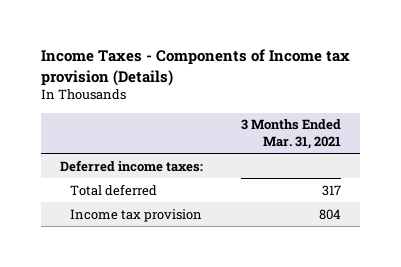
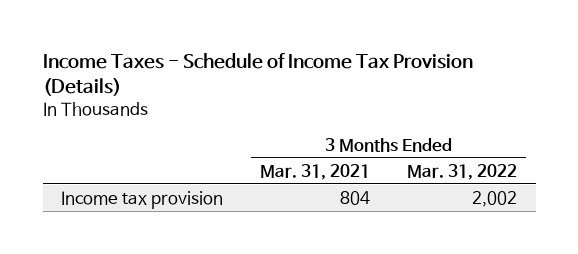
- Income Taxes - Components of Income tax provision (Details)
+ Income Taxes - Schedule of Income Tax Provision (Details)
- | 3 Months Ended Mar. 31, 2021
+ | 3 Months Ended Mar. 31, 2021 | 3 Months Ended Mar. 31, 2022
- Deferred income taxes:
- Total deferred | 317

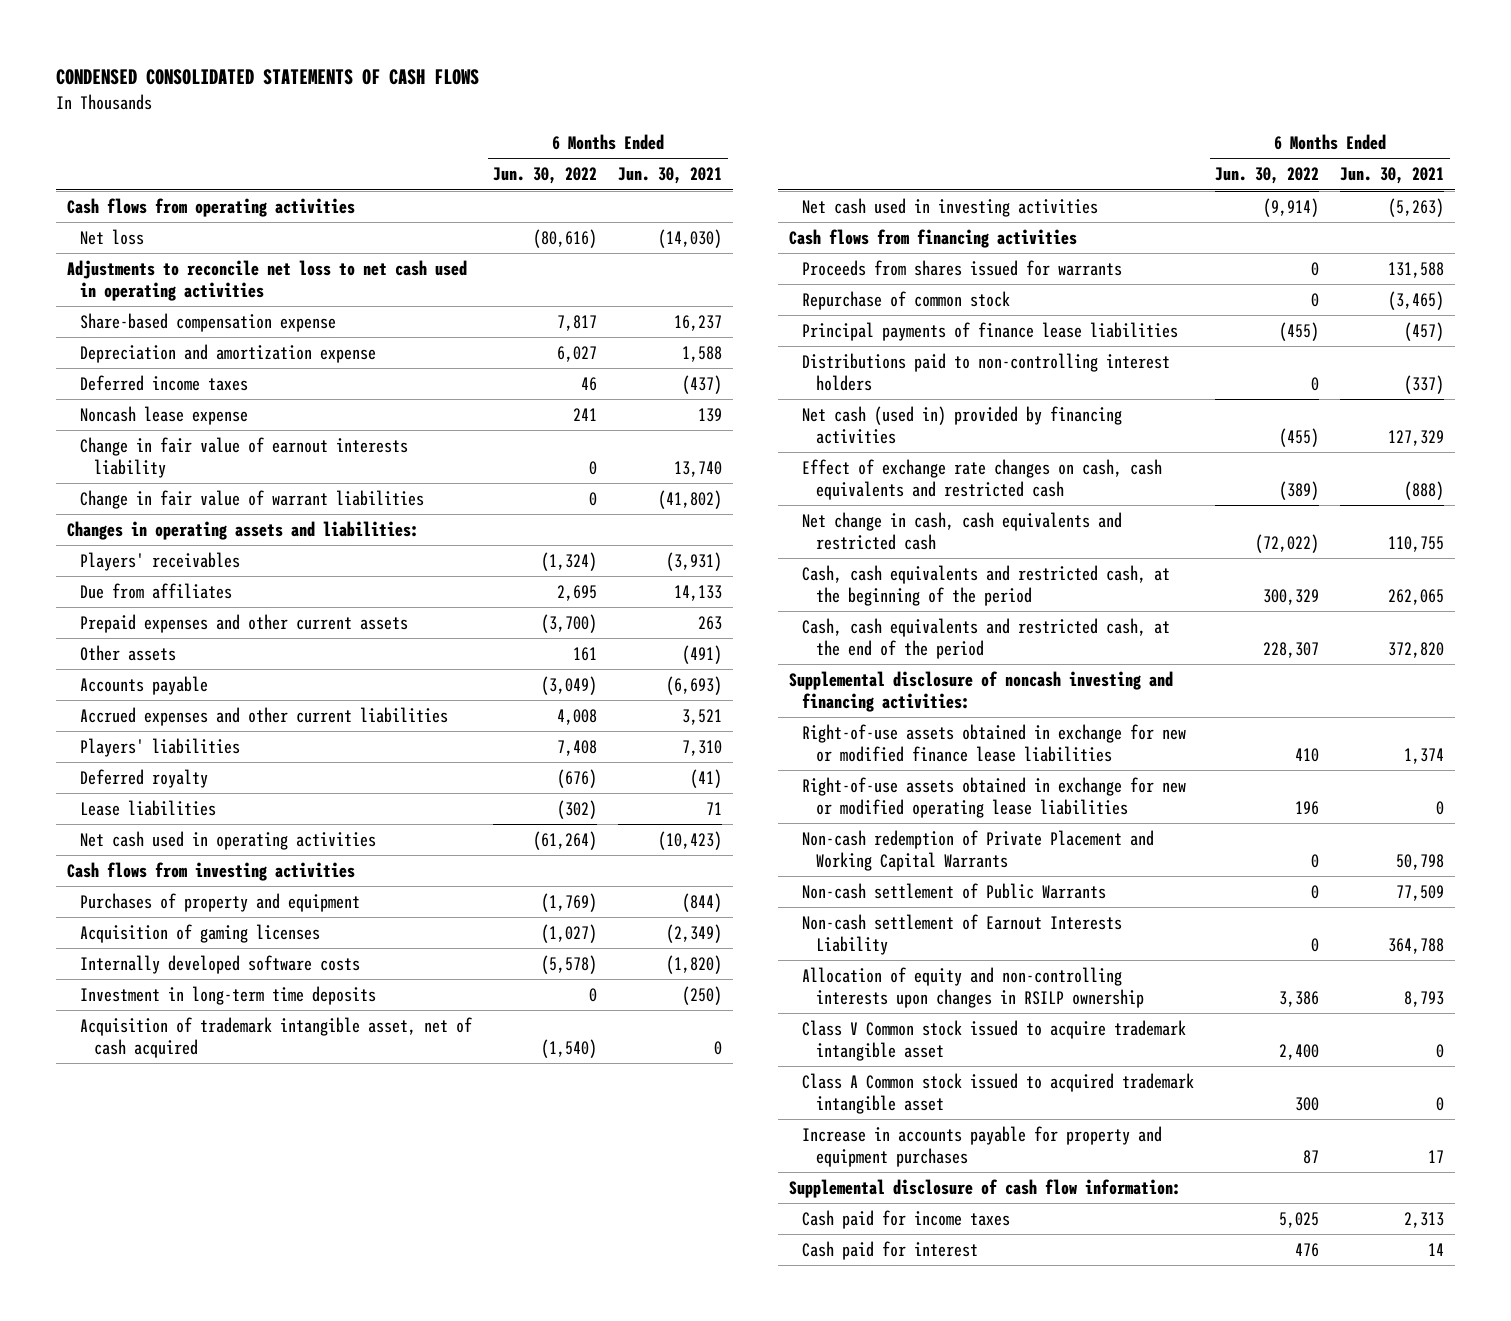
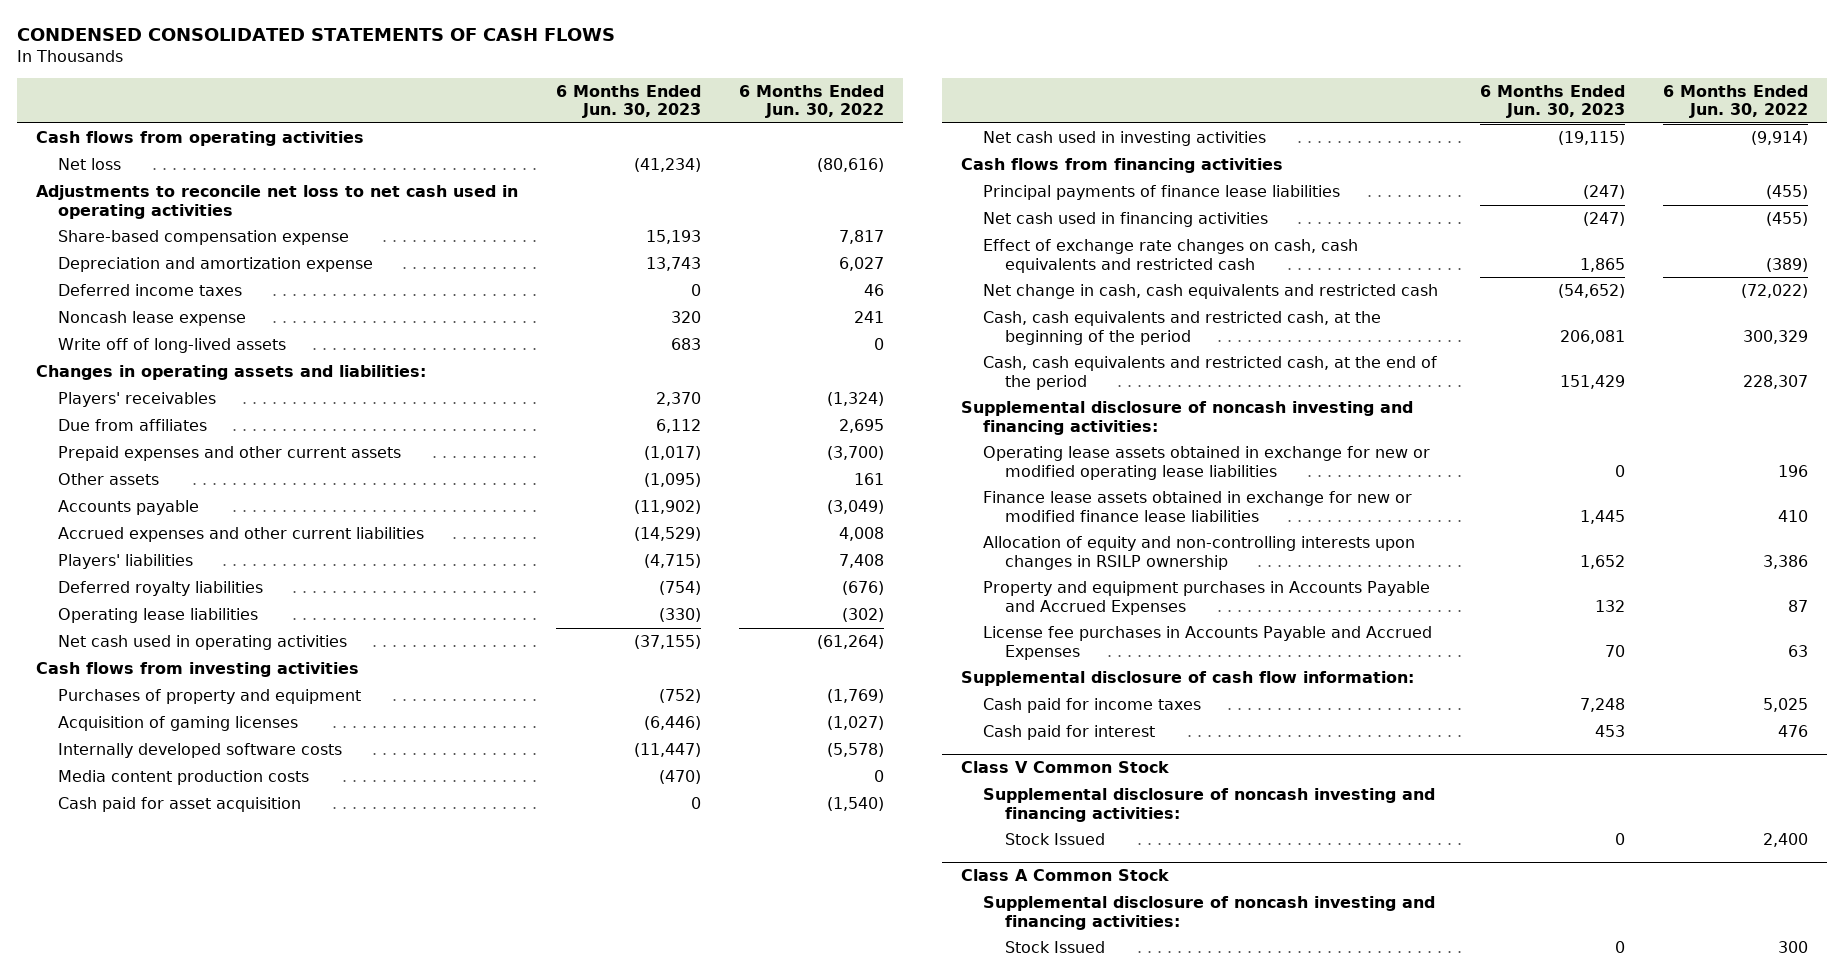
- | 6 Months Ended Jun. 30, 2022 | 6 Months Ended Jun. 30, 2021
+ | 6 Months Ended Jun. 30, 2023 | 6 Months Ended Jun. 30, 2022
- Change in fair value of earnout interests liability | 0 | 13,740
- Change in fair value of warrant liabilities | 0 | (41,802)
+ Write off of long-lived assets | 683 | 0
- Deferred royalty | (676) | (41)
- Lease liabilities | (302) | 71
+ Deferred royalty liabilities | (754) | (676)
+ Operating lease liabilities | (330) | (302)
- Investment in long-term time deposits | 0 | (250)
- Acquisition of trademark intangible asset, net of cash acquired | (1,540) | 0
+ Media content production costs | (470) | 0
+ Cash paid for asset acquisition | 0 | (1,540)
- Proceeds from shares issued for warrants | 0 | 131,588
- Repurchase of common stock | 0 | (3,465)
- Distributions paid to non-controlling interest holders | 0 | (337)
- Net cash (used in) provided by financing activities | (455) | 127,329
+ Net cash used in financing activities | (247) | (455)
- Right-of-use assets obtained in exchange for new or modified finance lease liabilities | 410 | 1,374
- Right-of-use assets obtained in exchange for new or modified operating lease liabilities | 196 | 0
- Non-cash redemption of Private Placement and Working Capital Warrants | 0 | 50,798
- Non-cash settlement of Public Warrants | 0 | 77,509
- Non-cash settlement of Earnout Interests Liability | 0 | 364,788
+ Operating lease assets obtained in exchange for new or modified operating lease liabilities | 0 | 196
+ Finance lease assets obtained in exchange for new or modified finance lease liabilities | 1,445 | 410
- Class V Common stock issued to acquire trademark intangible asset | 2,400 | 0
- Class A Common stock issued to acquired trademark intangible asset | 300 | 0
- Increase in accounts payable for property and equipment purchases | 87 | 17
+ Property and equipment purchases in Accounts Payable and Accrued Expenses | 132 | 87
+ License fee purchases in Accounts Payable and Accrued Expenses | 70 | 63
+ Class V Common Stock
+ Supplemental disclosure of noncash investing and financing activities:
+ Stock Issued | 0 | 2,400
+ Class A Common Stock
+ Supplemental disclosure of noncash investing and financing activities:
+ Stock Issued | 0 | 300

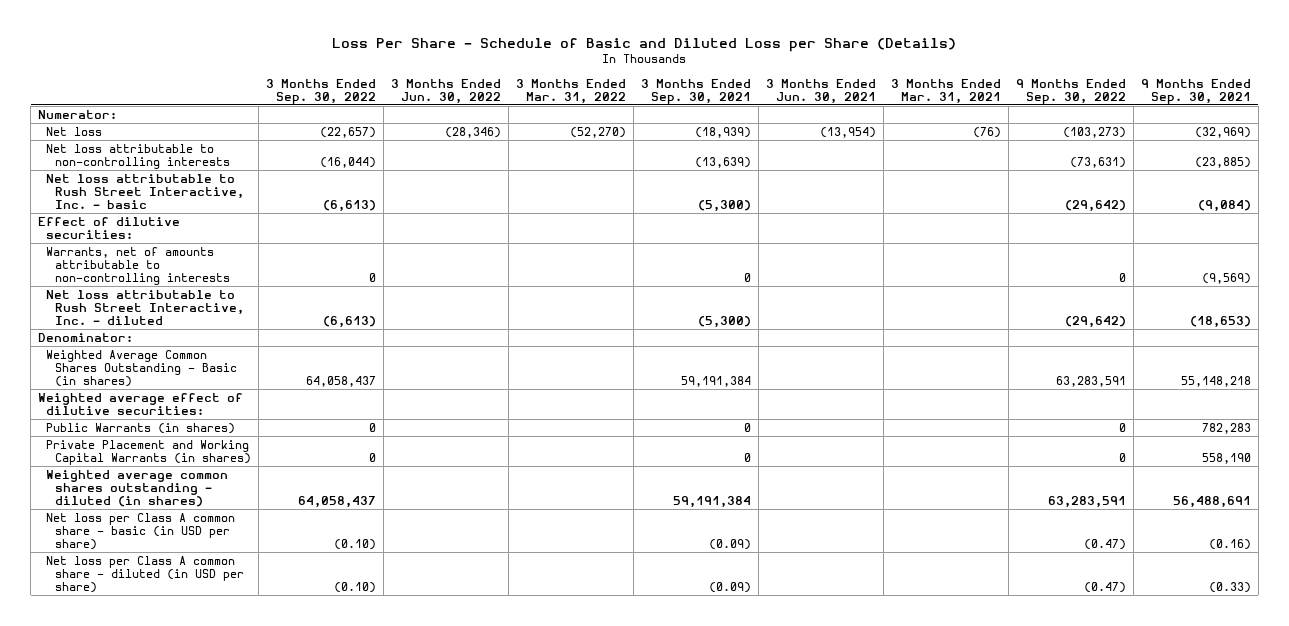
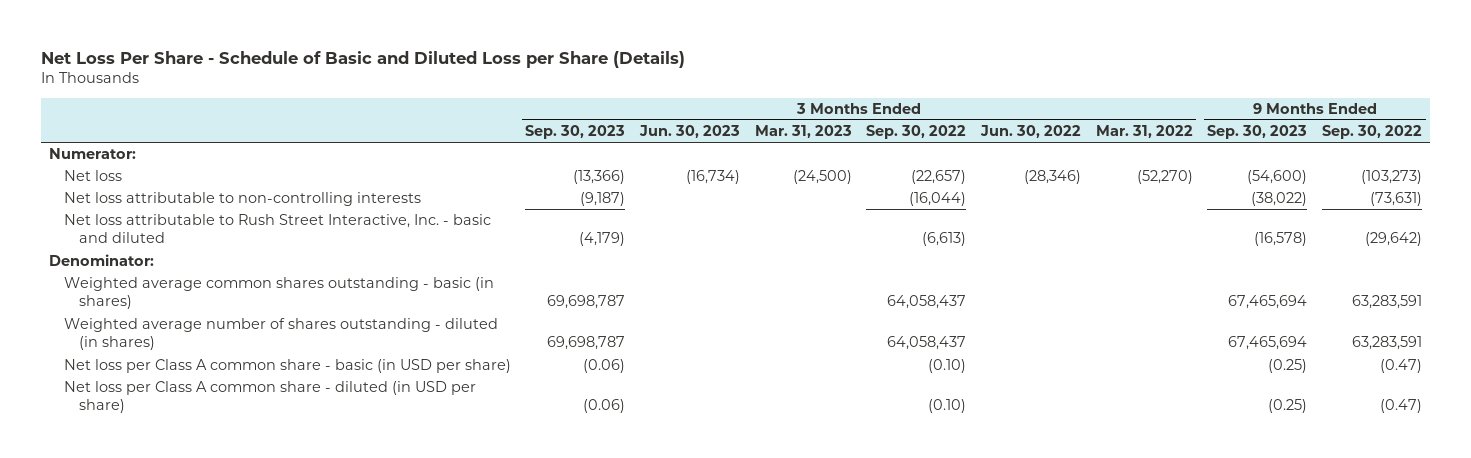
- Loss Per Share - Schedule of Basic and Diluted Loss per Share (Details)
+ Net Loss Per Share - Schedule of Basic and Diluted Loss per Share (Details)
- | 3 Months Ended Sep. 30, 2022 | 3 Months Ended Jun. 30, 2022 | 3 Months Ended Mar. 31, 2022 | 3 Months Ended Sep. 30, 2021 | 3 Months Ended Jun. 30, 2021 | 3 Months Ended Mar. 31, 2021 | 9 Months Ended Sep. 30, 2022 | 9 Months Ended Sep. 30, 2021
+ | 3 Months Ended Sep. 30, 2023 | 3 Months Ended Jun. 30, 2023 | 3 Months Ended Mar. 31, 2023 | 3 Months Ended Sep. 30, 2022 | 3 Months Ended Jun. 30, 2022 | 3 Months Ended Mar. 31, 2022 | 9 Months Ended Sep. 30, 2023 | 9 Months Ended Sep. 30, 2022
- Net loss attributable to Rush Street Interactive, Inc. - basic | (6,613) | | | (5,300) | | | (29,642) | (9,084)
- Effect of dilutive securities:
- Warrants, net of amounts attributable to non-controlling interests | 0 | | | 0 | | | 0 | (9,569)
- Net loss attributable to Rush Street Interactive, Inc. - diluted | (6,613) | | | (5,300) | | | (29,642) | (18,653)
+ Net loss attributable to Rush Street Interactive, Inc. - basic and diluted | (4,179) | | | (6,613) | | | (16,578) | (29,642)
- Weighted Average Common Shares Outstanding - Basic (in shares) | 64,058,437 | | | 59,191,384 | | | 63,283,591 | 55,148,218
- Weighted average effect of dilutive securities:
- Public Warrants (in shares) | 0 | | | 0 | | | 0 | 782,283
- Private Placement and Working Capital Warrants (in shares) | 0 | | | 0 | | | 0 | 558,190
- Weighted average common shares outstanding - diluted (in shares) | 64,058,437 | | | 59,191,384 | | | 63,283,591 | 56,488,691
+ Weighted average common shares outstanding - basic (in shares) | 69,698,787 | | | 64,058,437 | | | 67,465,694 | 63,283,591
+ Weighted average number of shares outstanding - diluted (in shares) | 69,698,787 | | | 64,058,437 | | | 67,465,694 | 63,283,591

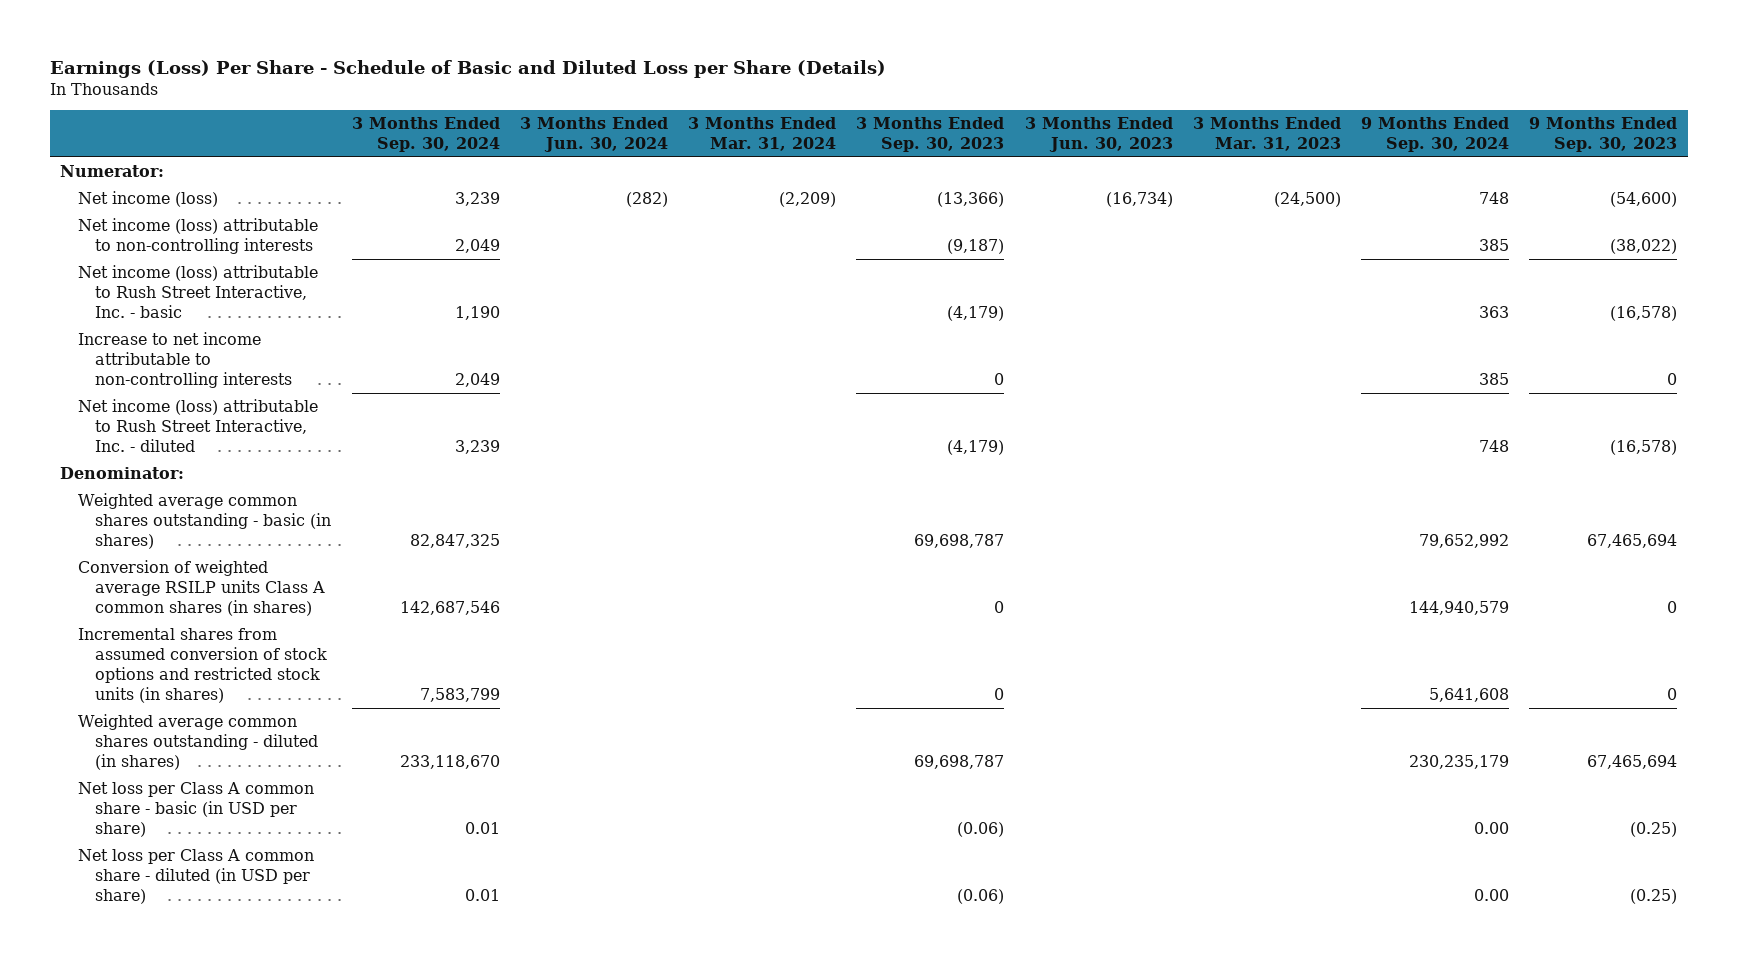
- Net Loss Per Share - Schedule of Basic and Diluted Loss per Share (Details)
+ Earnings (Loss) Per Share - Schedule of Basic and Diluted Loss per Share (Details)
- | 3 Months Ended Sep. 30, 2023 | 3 Months Ended Jun. 30, 2023 | 3 Months Ended Mar. 31, 2023 | 3 Months Ended Sep. 30, 2022 | 3 Months Ended Jun. 30, 2022 | 3 Months Ended Mar. 31, 2022 | 9 Months Ended Sep. 30, 2023 | 9 Months Ended Sep. 30, 2022
+ | 3 Months Ended Sep. 30, 2024 | 3 Months Ended Jun. 30, 2024 | 3 Months Ended Mar. 31, 2024 | 3 Months Ended Sep. 30, 2023 | 3 Months Ended Jun. 30, 2023 | 3 Months Ended Mar. 31, 2023 | 9 Months Ended Sep. 30, 2024 | 9 Months Ended Sep. 30, 2023
- Net loss | (13,366) | (16,734) | (24,500) | (22,657) | (28,346) | (52,270) | (54,600) | (103,273)
- Net loss attributable to non-controlling interests | (9,187) | | | (16,044) | | | (38,022) | (73,631)
- Net loss attributable to Rush Street Interactive, Inc. - basic and diluted | (4,179) | | | (6,613) | | | (16,578) | (29,642)
+ Net income (loss) | 3,239 | (282) | (2,209) | (13,366) | (16,734) | (24,500) | 748 | (54,600)
+ Net income (loss) attributable to non-controlling interests | 2,049 | | | (9,187) | | | 385 | (38,022)
+ Net income (loss) attributable to Rush Street Interactive, Inc. - basic | 1,190 | | | (4,179) | | | 363 | (16,578)
+ Increase to net income attributable to non-controlling interests | 2,049 | | | 0 | | | 385 | 0
+ Net income (loss) attributable to Rush Street Interactive, Inc. - diluted | 3,239 | | | (4,179) | | | 748 | (16,578)
- Weighted average number of shares outstanding - diluted (in shares) | 69,698,787 | | | 64,058,437 | | | 67,465,694 | 63,283,591
+ Conversion of weighted average RSILP units Class A common shares (in shares) | 142,687,546 | | | 0 | | | 144,940,579 | 0
+ Incremental shares from assumed conversion of stock options and restricted stock units (in shares) | 7,583,799 | | | 0 | | | 5,641,608 | 0
+ Weighted average common shares outstanding - diluted (in shares) | 233,118,670 | | | 69,698,787 | | | 230,235,179 | 67,465,694

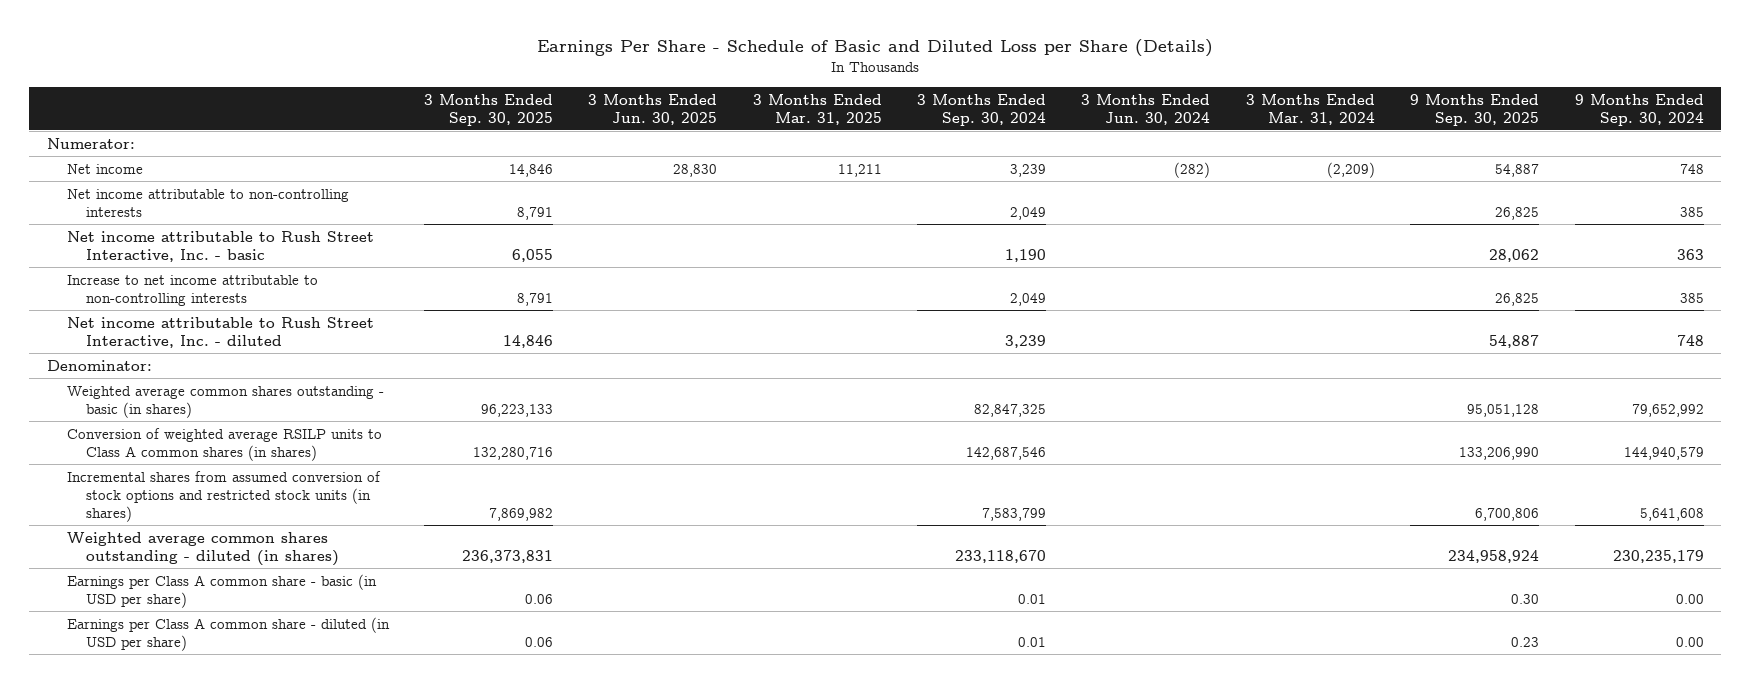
- Earnings (Loss) Per Share - Schedule of Basic and Diluted Loss per Share (Details)
+ Earnings Per Share - Schedule of Basic and Diluted Loss per Share (Details)
- | 3 Months Ended Sep. 30, 2024 | 3 Months Ended Jun. 30, 2024 | 3 Months Ended Mar. 31, 2024 | 3 Months Ended Sep. 30, 2023 | 3 Months Ended Jun. 30, 2023 | 3 Months Ended Mar. 31, 2023 | 9 Months Ended Sep. 30, 2024 | 9 Months Ended Sep. 30, 2023
+ | 3 Months Ended Sep. 30, 2025 | 3 Months Ended Jun. 30, 2025 | 3 Months Ended Mar. 31, 2025 | 3 Months Ended Sep. 30, 2024 | 3 Months Ended Jun. 30, 2024 | 3 Months Ended Mar. 31, 2024 | 9 Months Ended Sep. 30, 2025 | 9 Months Ended Sep. 30, 2024
- Net income (loss) | 3,239 | (282) | (2,209) | (13,366) | (16,734) | (24,500) | 748 | (54,600)
- Net income (loss) attributable to non-controlling interests | 2,049 | | | (9,187) | | | 385 | (38,022)
- Net income (loss) attributable to Rush Street Interactive, Inc. - basic | 1,190 | | | (4,179) | | | 363 | (16,578)
+ Net income | 14,846 | 28,830 | 11,211 | 3,239 | (282) | (2,209) | 54,887 | 748
+ Net income attributable to non-controlling interests | 8,791 | | | 2,049 | | | 26,825 | 385
+ Net income attributable to Rush Street Interactive, Inc. - basic | 6,055 | | | 1,190 | | | 28,062 | 363
- Net income (loss) attributable to Rush Street Interactive, Inc. - diluted | 3,239 | | | (4,179) | | | 748 | (16,578)
+ Net income attributable to Rush Street Interactive, Inc. - diluted | 14,846 | | | 3,239 | | | 54,887 | 748
- Conversion of weighted average RSILP units Class A common shares (in shares) | 142,687,546 | | | 0 | | | 144,940,579 | 0
+ Conversion of weighted average RSILP units to Class A common shares (in shares) | 132,280,716 | | | 142,687,546 | | | 133,206,990 | 144,940,579
- Net loss per Class A common share - basic (in USD per share) | 0.01 | | | (0.06) | | | 0.00 | (0.25)
- Net loss per Class A common share - diluted (in USD per share) | 0.01 | | | (0.06) | | | 0.00 | (0.25)
+ Earnings per Class A common share - basic (in USD per share) | 0.06 | | | 0.01 | | | 0.30 | 0.00
+ Earnings per Class A common share - diluted (in USD per share) | 0.06 | | | 0.01 | | | 0.23 | 0.00

